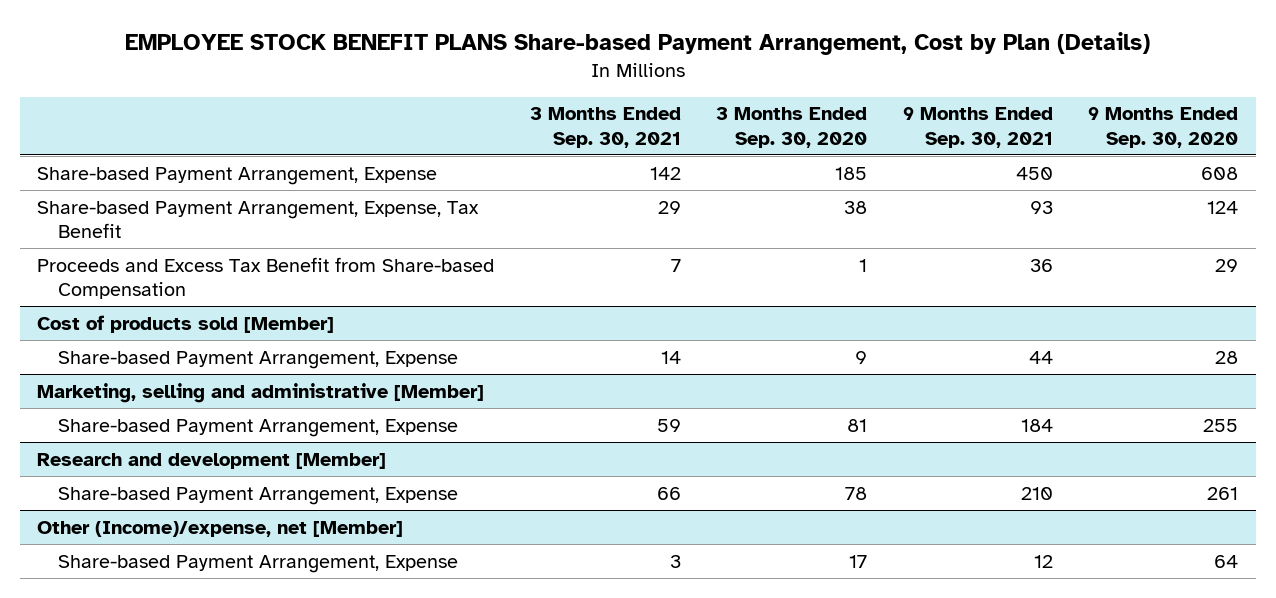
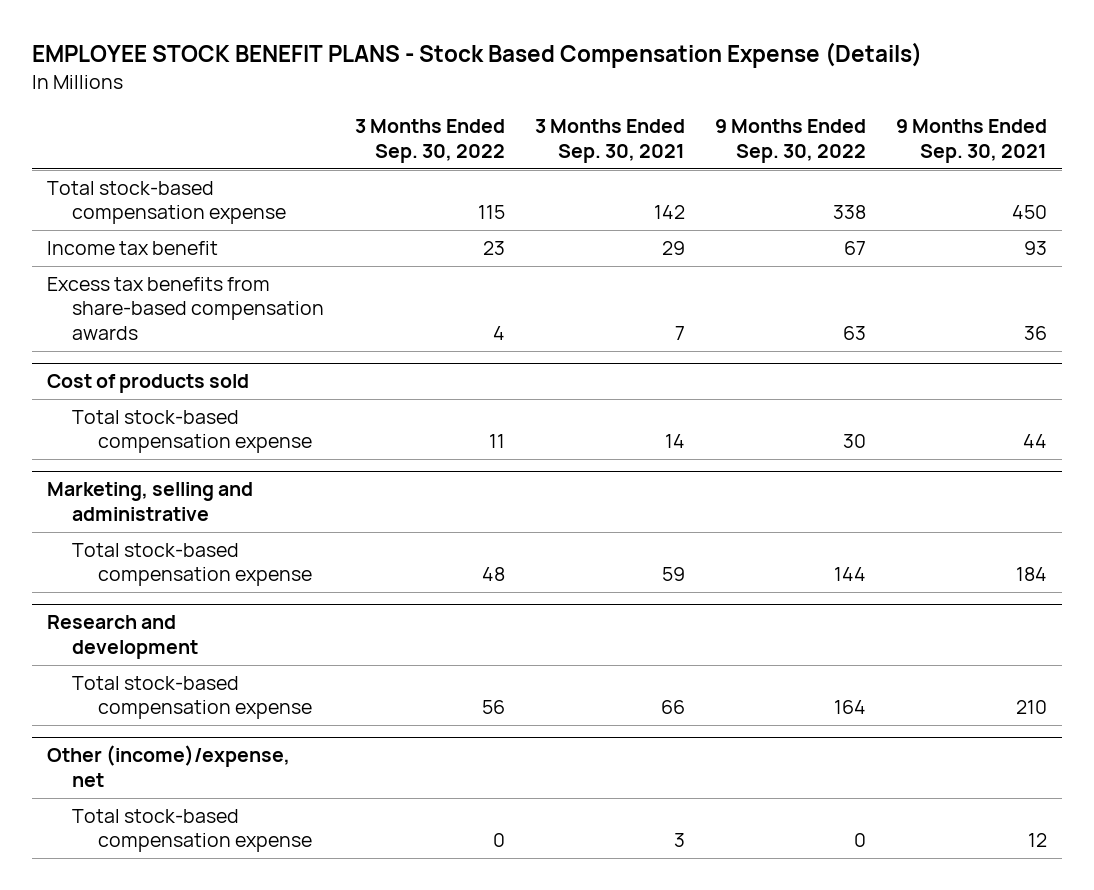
- EMPLOYEE STOCK BENEFIT PLANS Share-based Payment Arrangement, Cost by Plan (Details)
+ EMPLOYEE STOCK BENEFIT PLANS - Stock Based Compensation Expense (Details)
- | 3 Months Ended Sep. 30, 2021 | 3 Months Ended Sep. 30, 2020 | 9 Months Ended Sep. 30, 2021 | 9 Months Ended Sep. 30, 2020
+ | 3 Months Ended Sep. 30, 2022 | 3 Months Ended Sep. 30, 2021 | 9 Months Ended Sep. 30, 2022 | 9 Months Ended Sep. 30, 2021
- Share-based Payment Arrangement, Expense | 142 | 185 | 450 | 608
- Share-based Payment Arrangement, Expense, Tax Benefit | 29 | 38 | 93 | 124
- Proceeds and Excess Tax Benefit from Share-based Compensation | 7 | 1 | 36 | 29
- Cost of products sold [Member]
- Share-based Payment Arrangement, Expense | 14 | 9 | 44 | 28
- Marketing, selling and administrative [Member]
- Share-based Payment Arrangement, Expense | 59 | 81 | 184 | 255
- Research and development [Member]
- Share-based Payment Arrangement, Expense | 66 | 78 | 210 | 261
- Other (Income)/expense, net [Member]
- Share-based Payment Arrangement, Expense | 3 | 17 | 12 | 64
+ Total stock-based compensation expense | 115 | 142 | 338 | 450
+ Income tax benefit | 23 | 29 | 67 | 93
+ Excess tax benefits from share-based compensation awards | 4 | 7 | 63 | 36
+ Cost of products sold
+ Total stock-based compensation expense | 11 | 14 | 30 | 44
+ Marketing, selling and administrative
+ Total stock-based compensation expense | 48 | 59 | 144 | 184
+ Research and development
+ Total stock-based compensation expense | 56 | 66 | 164 | 210
+ Other (income)/expense, net
+ Total stock-based compensation expense | 0 | 3 | 0 | 12

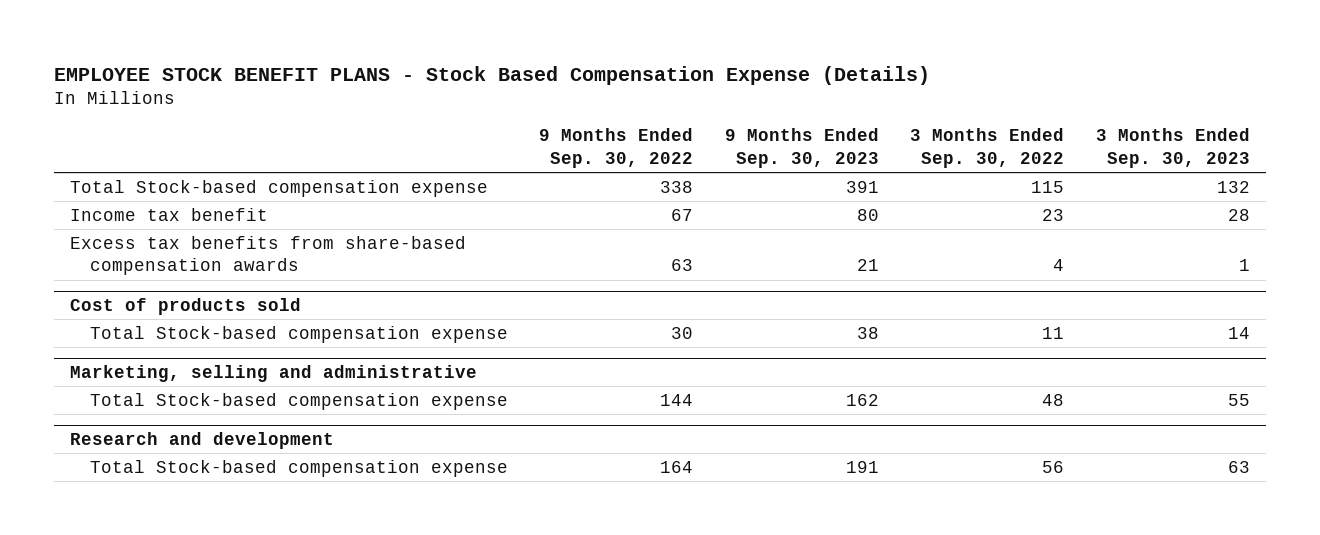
- | 3 Months Ended Sep. 30, 2022 | 3 Months Ended Sep. 30, 2021 | 9 Months Ended Sep. 30, 2022 | 9 Months Ended Sep. 30, 2021
+ | 9 Months Ended Sep. 30, 2022 | 9 Months Ended Sep. 30, 2023 | 3 Months Ended Sep. 30, 2022 | 3 Months Ended Sep. 30, 2023
- Total stock-based compensation expense | 115 | 142 | 338 | 450
+ Total Stock-based compensation expense | 338 | 391 | 115 | 132
@ Cost of products sold
- Total stock-based compensation expense | 11 | 14 | 30 | 44
+ Total Stock-based compensation expense | 30 | 38 | 11 | 14
@ Marketing, selling and administrative
- Total stock-based compensation expense | 48 | 59 | 144 | 184
+ Total Stock-based compensation expense | 144 | 162 | 48 | 55
@ Research and development
- Total stock-based compensation expense | 56 | 66 | 164 | 210
- Other (income)/expense, net
- Total stock-based compensation expense | 0 | 3 | 0 | 12
@ Research and development
+ Total Stock-based compensation expense | 164 | 191 | 56 | 63

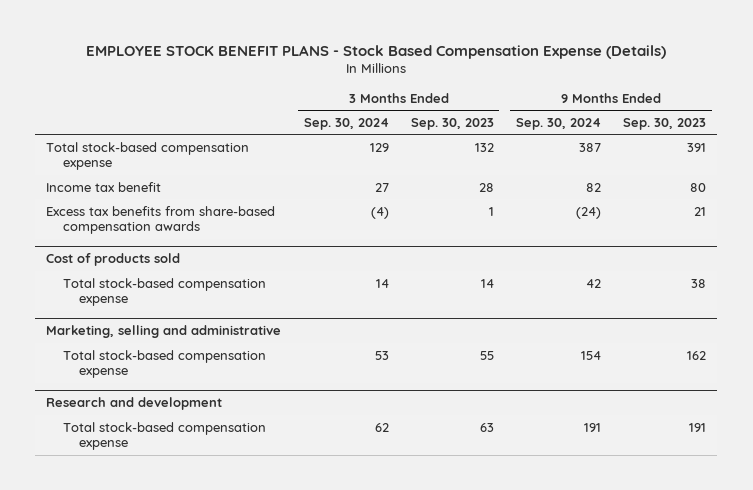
- | 9 Months Ended Sep. 30, 2022 | 9 Months Ended Sep. 30, 2023 | 3 Months Ended Sep. 30, 2022 | 3 Months Ended Sep. 30, 2023
+ | 3 Months Ended Sep. 30, 2024 | 3 Months Ended Sep. 30, 2023 | 9 Months Ended Sep. 30, 2024 | 9 Months Ended Sep. 30, 2023
- Total Stock-based compensation expense | 338 | 391 | 115 | 132
+ Total stock-based compensation expense | 129 | 132 | 387 | 391
@ Cost of products sold
- Total Stock-based compensation expense | 30 | 38 | 11 | 14
+ Total stock-based compensation expense | 14 | 14 | 42 | 38
@ Marketing, selling and administrative
- Total Stock-based compensation expense | 144 | 162 | 48 | 55
+ Total stock-based compensation expense | 53 | 55 | 154 | 162
@ Research and development
- Total Stock-based compensation expense | 164 | 191 | 56 | 63
+ Total stock-based compensation expense | 62 | 63 | 191 | 191

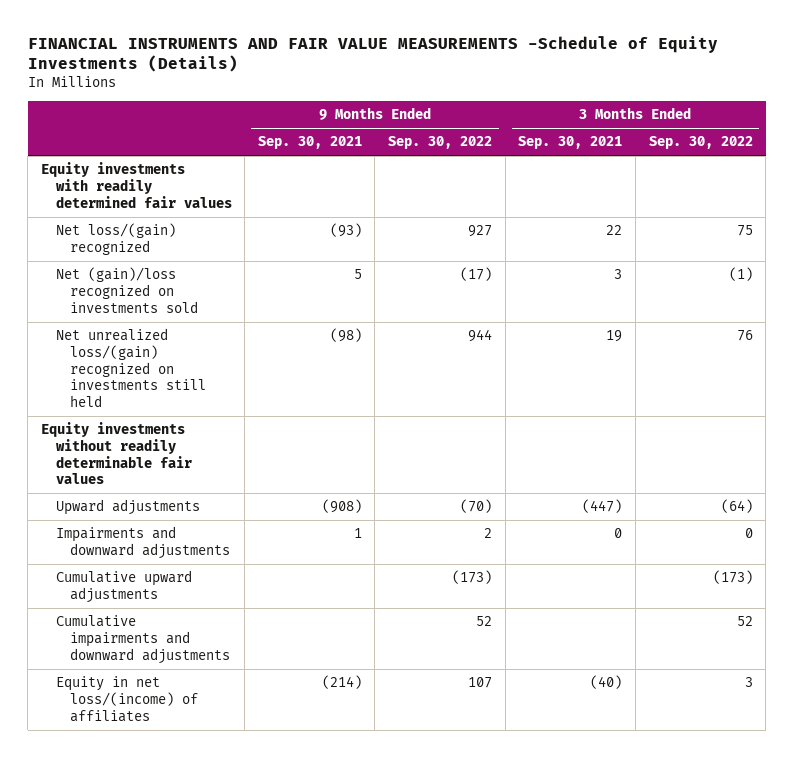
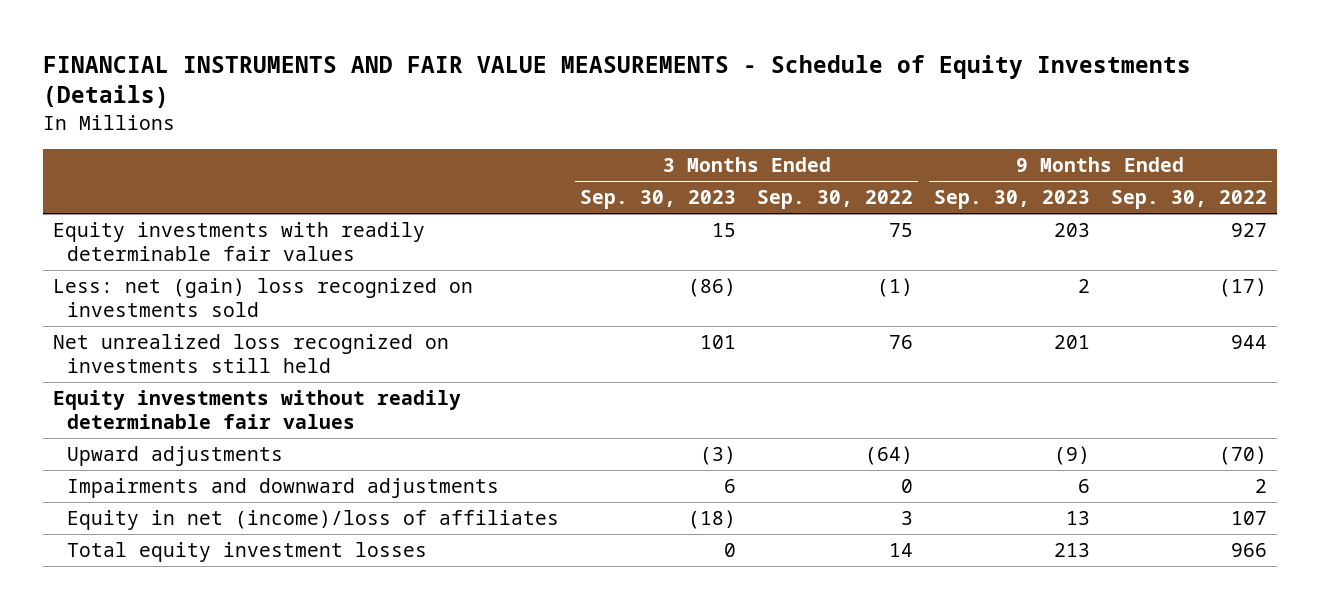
- FINANCIAL INSTRUMENTS AND FAIR VALUE MEASUREMENTS -Schedule of Equity Investments (Details)
+ FINANCIAL INSTRUMENTS AND FAIR VALUE MEASUREMENTS - Schedule of Equity Investments (Details)
- | 9 Months Ended Sep. 30, 2021 | 9 Months Ended Sep. 30, 2022 | 3 Months Ended Sep. 30, 2021 | 3 Months Ended Sep. 30, 2022
+ | 3 Months Ended Sep. 30, 2023 | 3 Months Ended Sep. 30, 2022 | 9 Months Ended Sep. 30, 2023 | 9 Months Ended Sep. 30, 2022
- Equity investments with readily determined fair values
- Net loss/(gain) recognized | (93) | 927 | 22 | 75
- Net (gain)/loss recognized on investments sold | 5 | (17) | 3 | (1)
- Net unrealized loss/(gain) recognized on investments still held | (98) | 944 | 19 | 76
+ Equity investments with readily determinable fair values | 15 | 75 | 203 | 927
+ Less: net (gain) loss recognized on investments sold | (86) | (1) | 2 | (17)
+ Net unrealized loss recognized on investments still held | 101 | 76 | 201 | 944
- Cumulative upward adjustments | | (173) | | (173)
- Cumulative impairments and downward adjustments | | 52 | | 52
- Equity in net loss/(income) of affiliates | (214) | 107 | (40) | 3
+ Equity in net (income)/loss of affiliates | (18) | 3 | 13 | 107
+ Total equity investment losses | 0 | 14 | 213 | 966

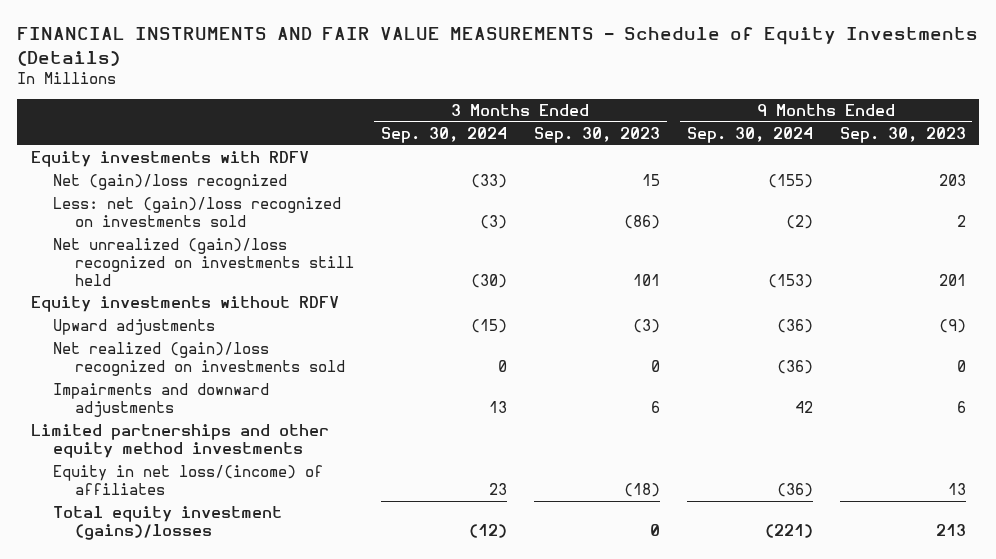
- | 3 Months Ended Sep. 30, 2023 | 3 Months Ended Sep. 30, 2022 | 9 Months Ended Sep. 30, 2023 | 9 Months Ended Sep. 30, 2022
+ | 3 Months Ended Sep. 30, 2024 | 3 Months Ended Sep. 30, 2023 | 9 Months Ended Sep. 30, 2024 | 9 Months Ended Sep. 30, 2023
- Equity investments with readily determinable fair values | 15 | 75 | 203 | 927
- Less: net (gain) loss recognized on investments sold | (86) | (1) | 2 | (17)
- Net unrealized loss recognized on investments still held | 101 | 76 | 201 | 944
- Equity investments without readily determinable fair values
+ Equity investments with RDFV
+ Net (gain)/loss recognized | (33) | 15 | (155) | 203
+ Less: net (gain)/loss recognized on investments sold | (3) | (86) | (2) | 2
+ Net unrealized (gain)/loss recognized on investments still held | (30) | 101 | (153) | 201
+ Equity investments without RDFV
+ Net realized (gain)/loss recognized on investments sold | 0 | 0 | (36) | 0
- Equity in net (income)/loss of affiliates | (18) | 3 | 13 | 107
- Total equity investment losses | 0 | 14 | 213 | 966
+ Limited partnerships and other equity method investments
+ Equity in net loss/(income) of affiliates | 23 | (18) | (36) | 13
+ Total equity investment (gains)/losses | (12) | 0 | (221) | 213

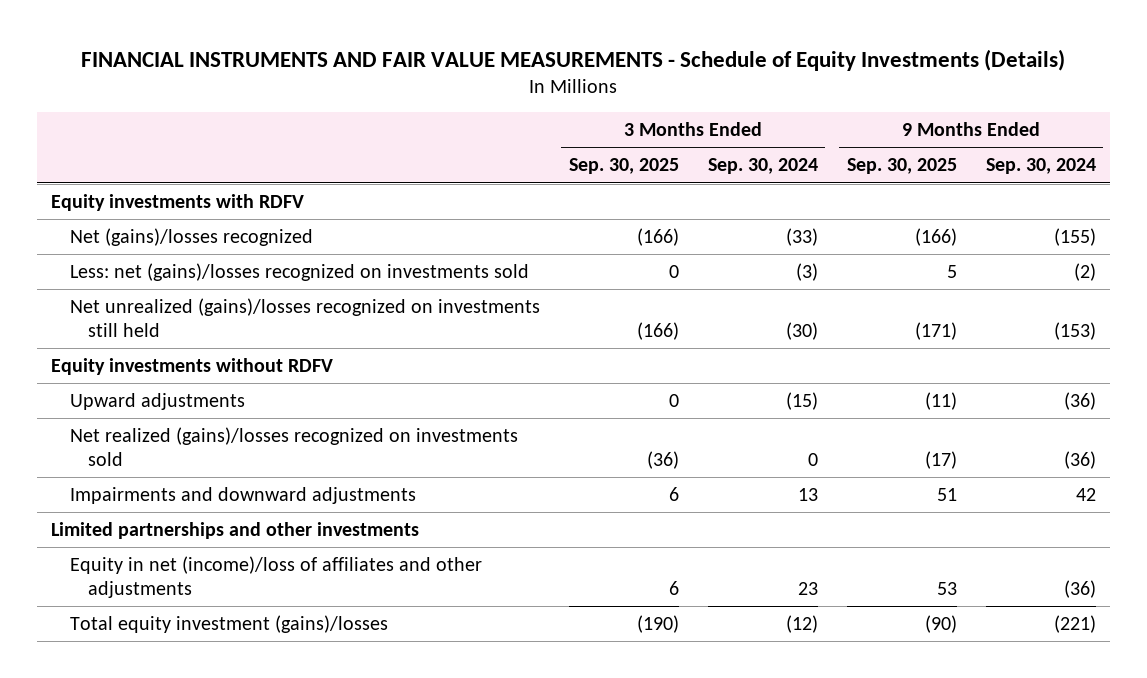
- | 3 Months Ended Sep. 30, 2024 | 3 Months Ended Sep. 30, 2023 | 9 Months Ended Sep. 30, 2024 | 9 Months Ended Sep. 30, 2023
+ | 3 Months Ended Sep. 30, 2025 | 3 Months Ended Sep. 30, 2024 | 9 Months Ended Sep. 30, 2025 | 9 Months Ended Sep. 30, 2024
- Net (gain)/loss recognized | (33) | 15 | (155) | 203
- Less: net (gain)/loss recognized on investments sold | (3) | (86) | (2) | 2
- Net unrealized (gain)/loss recognized on investments still held | (30) | 101 | (153) | 201
+ Net (gains)/losses recognized | (166) | (33) | (166) | (155)
+ Less: net (gains)/losses recognized on investments sold | 0 | (3) | 5 | (2)
+ Net unrealized (gains)/losses recognized on investments still held | (166) | (30) | (171) | (153)
- Net realized (gain)/loss recognized on investments sold | 0 | 0 | (36) | 0
+ Net realized (gains)/losses recognized on investments sold | (36) | 0 | (17) | (36)
- Limited partnerships and other equity method investments
- Equity in net loss/(income) of affiliates | 23 | (18) | (36) | 13
+ Limited partnerships and other investments
+ Equity in net (income)/loss of affiliates and other adjustments | 6 | 23 | 53 | (36)

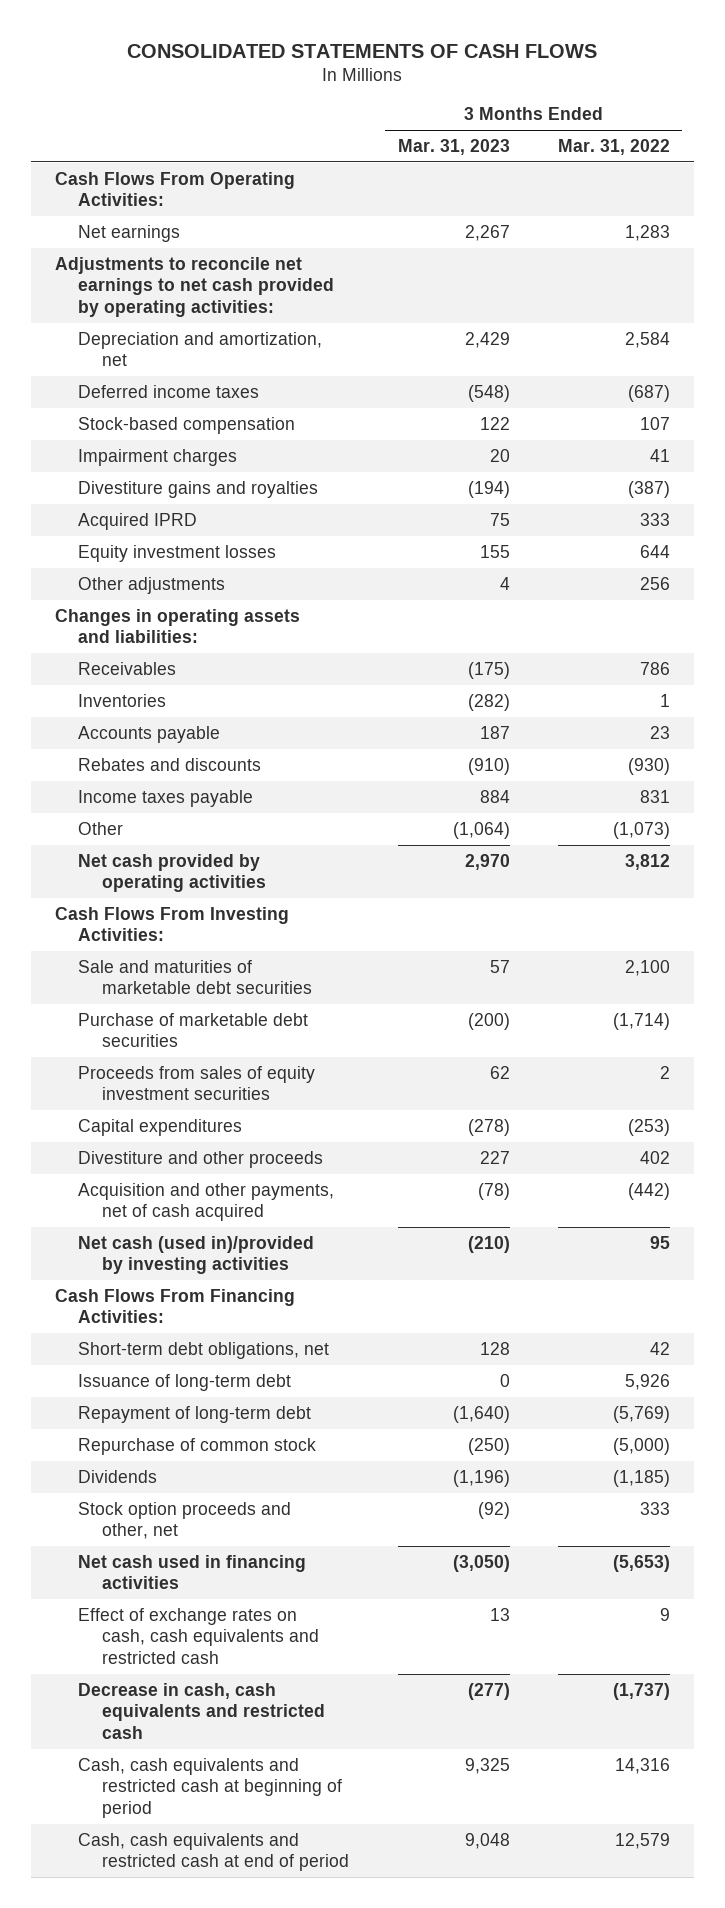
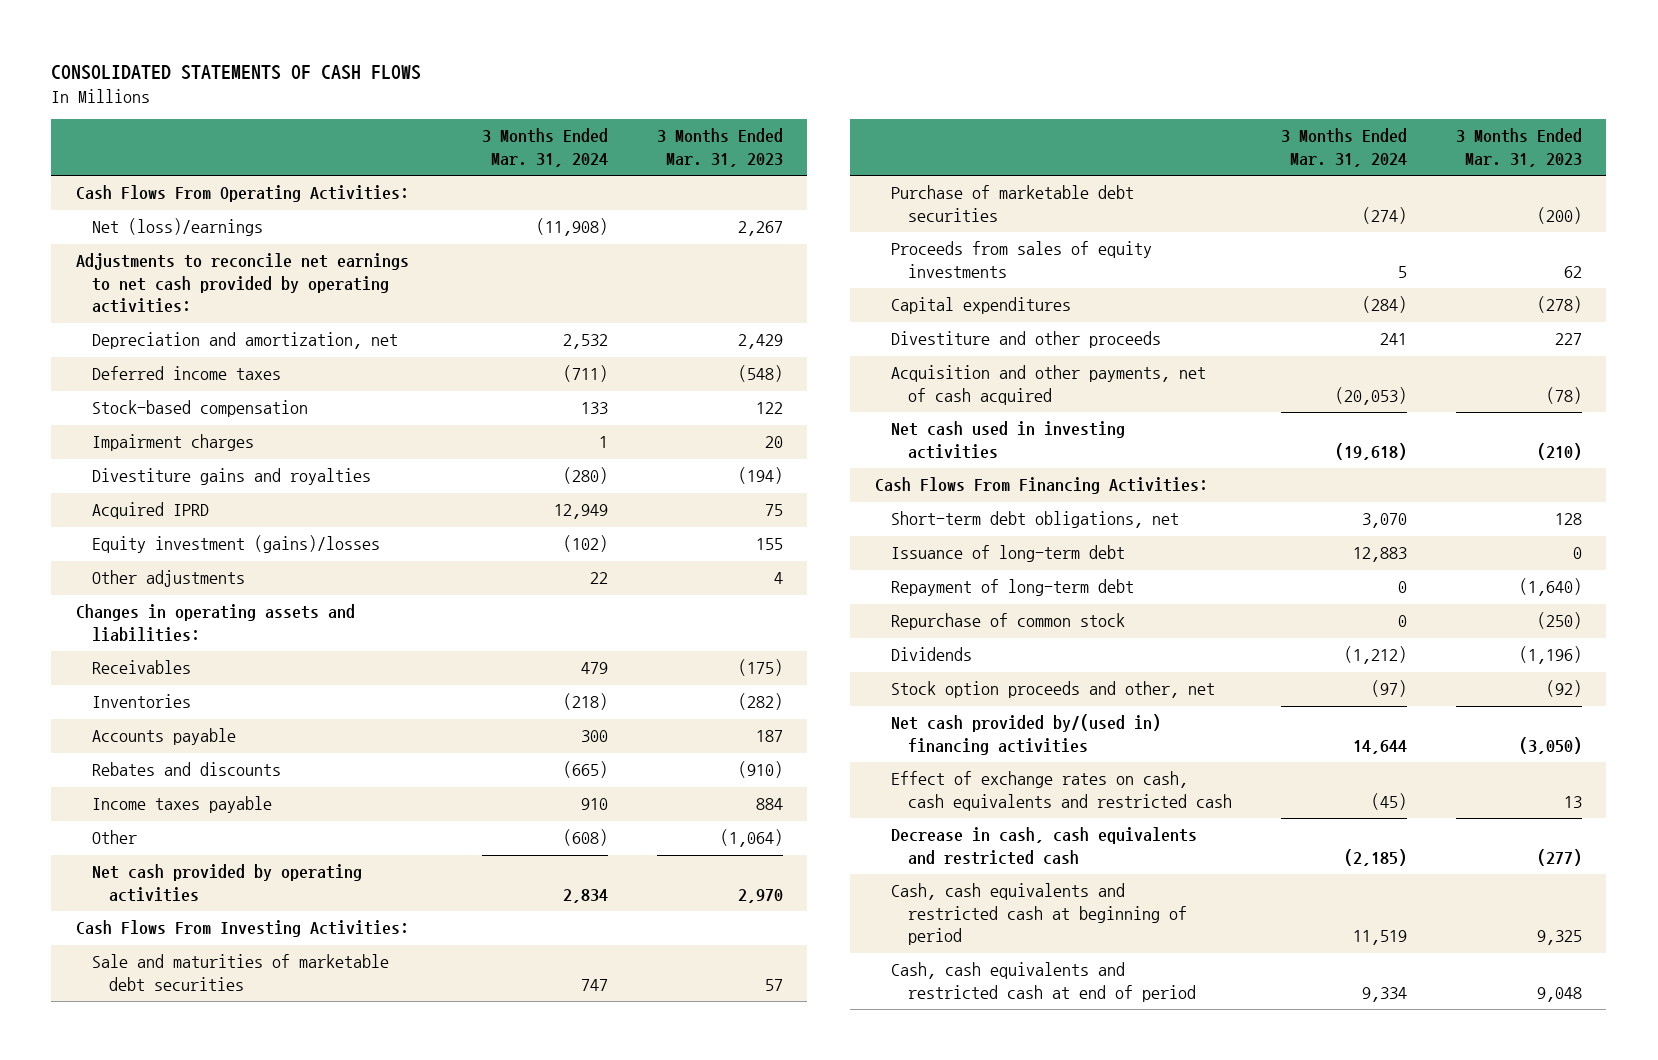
- | 3 Months Ended Mar. 31, 2023 | 3 Months Ended Mar. 31, 2022
+ | 3 Months Ended Mar. 31, 2024 | 3 Months Ended Mar. 31, 2023
- Net earnings | 2,267 | 1,283
+ Net (loss)/earnings | (11,908) | 2,267
- Equity investment losses | 155 | 644
+ Equity investment (gains)/losses | (102) | 155
- Proceeds from sales of equity investment securities | 62 | 2
+ Proceeds from sales of equity investments | 5 | 62
- Net cash (used in)/provided by investing activities | (210) | 95
+ Net cash used in investing activities | (19,618) | (210)
- Net cash used in financing activities | (3,050) | (5,653)
+ Net cash provided by/(used in) financing activities | 14,644 | (3,050)

